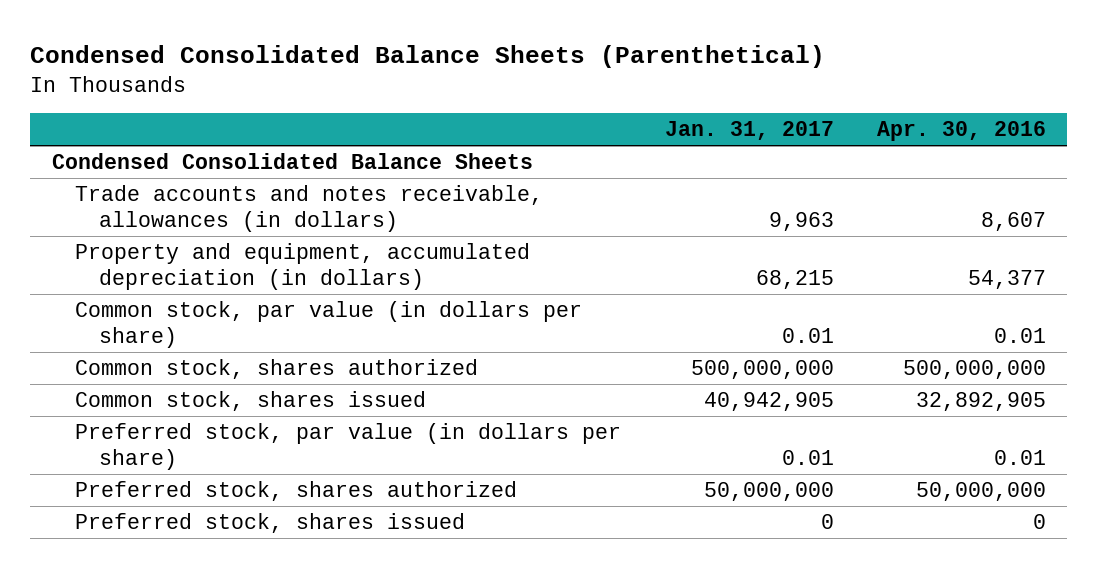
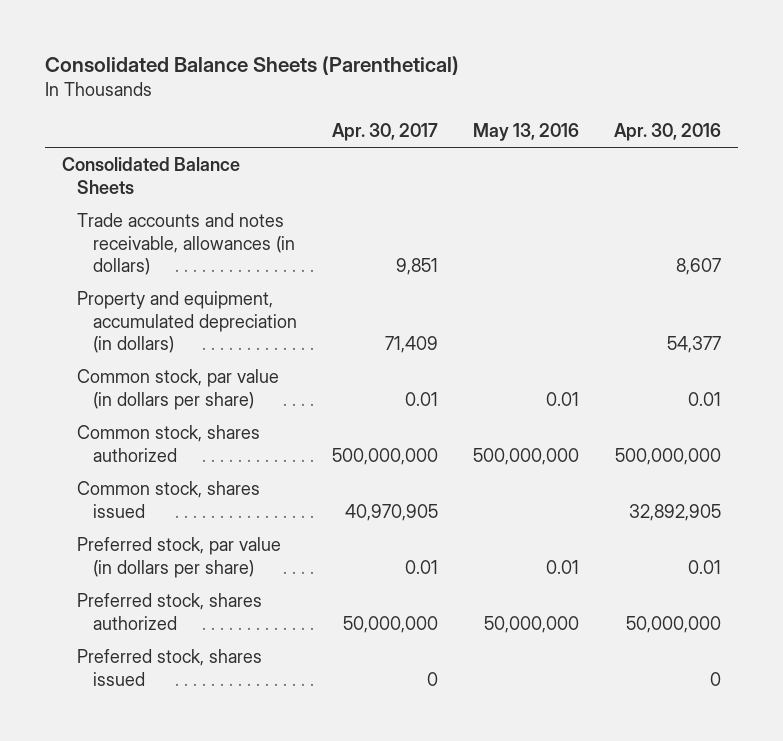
- Condensed Consolidated Balance Sheets (Parenthetical)
+ Consolidated Balance Sheets (Parenthetical)
- | Jan. 31, 2017 | Apr. 30, 2016
+ | Apr. 30, 2017 | May 13, 2016 | Apr. 30, 2016
- Condensed Consolidated Balance Sheets
+ Consolidated Balance Sheets

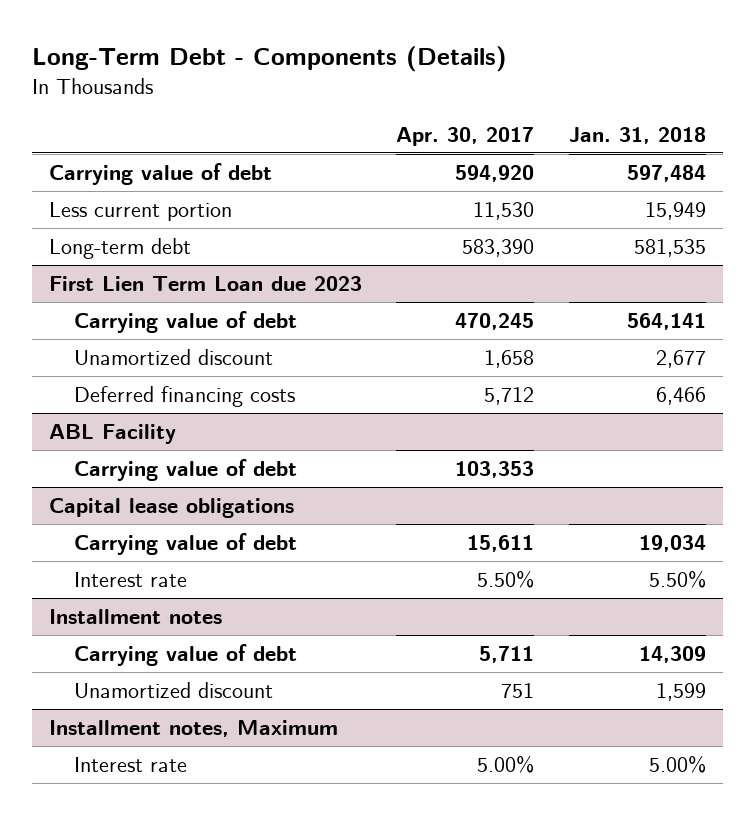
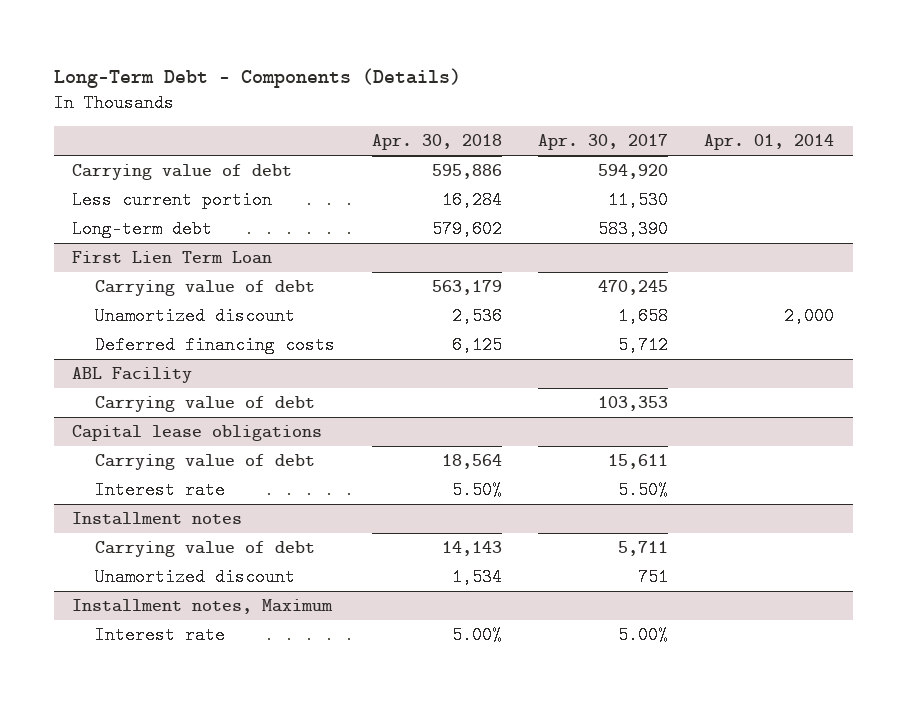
- | Apr. 30, 2017 | Jan. 31, 2018
+ | Apr. 30, 2018 | Apr. 30, 2017 | Apr. 01, 2014
- First Lien Term Loan due 2023
+ First Lien Term Loan

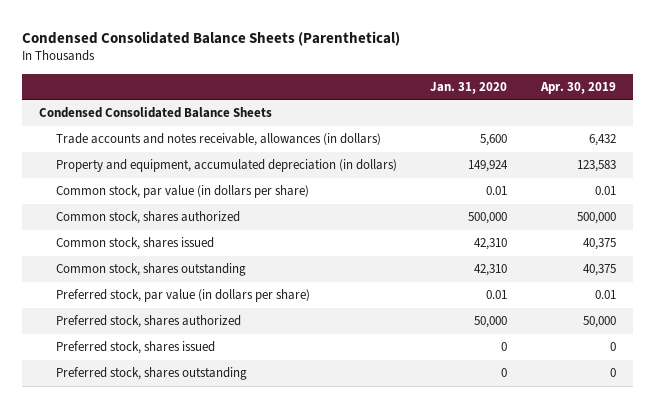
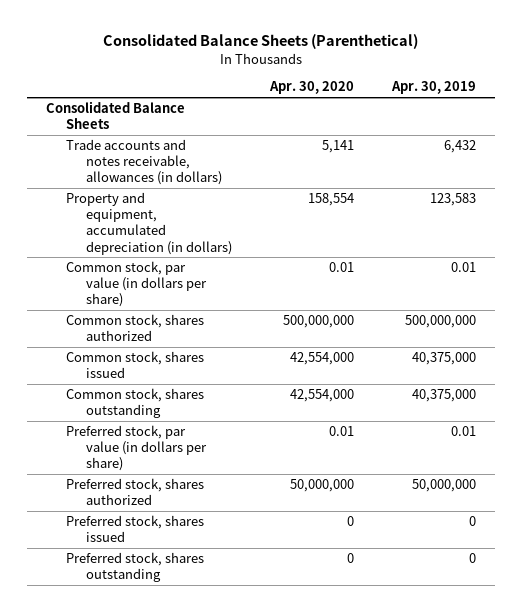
- Condensed Consolidated Balance Sheets (Parenthetical)
+ Consolidated Balance Sheets (Parenthetical)
- | Jan. 31, 2020 | Apr. 30, 2019
+ | Apr. 30, 2020 | Apr. 30, 2019
- Condensed Consolidated Balance Sheets
+ Consolidated Balance Sheets
- Common stock, shares authorized | 500,000 | 500,000
- Common stock, shares issued | 42,310 | 40,375
- Common stock, shares outstanding | 42,310 | 40,375
+ Common stock, shares authorized | 500,000,000 | 500,000,000
+ Common stock, shares issued | 42,554,000 | 40,375,000
+ Common stock, shares outstanding | 42,554,000 | 40,375,000
- Preferred stock, shares authorized | 50,000 | 50,000
+ Preferred stock, shares authorized | 50,000,000 | 50,000,000

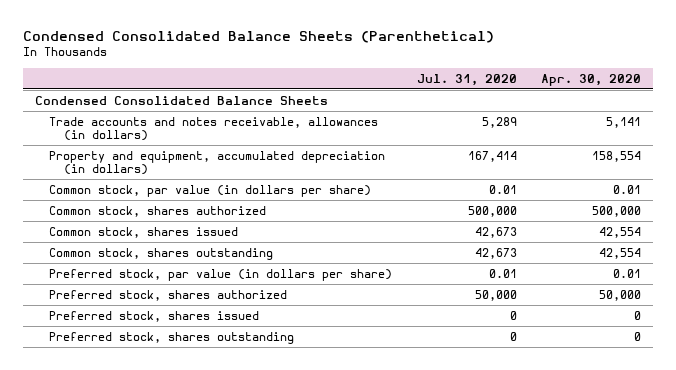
- Consolidated Balance Sheets (Parenthetical)
+ Condensed Consolidated Balance Sheets (Parenthetical)
- | Apr. 30, 2020 | Apr. 30, 2019
+ | Jul. 31, 2020 | Apr. 30, 2020
- Consolidated Balance Sheets
+ Condensed Consolidated Balance Sheets
- Common stock, shares authorized | 500,000,000 | 500,000,000
- Common stock, shares issued | 42,554,000 | 40,375,000
- Common stock, shares outstanding | 42,554,000 | 40,375,000
+ Common stock, shares authorized | 500,000 | 500,000
+ Common stock, shares issued | 42,673 | 42,554
+ Common stock, shares outstanding | 42,673 | 42,554
- Preferred stock, shares authorized | 50,000,000 | 50,000,000
+ Preferred stock, shares authorized | 50,000 | 50,000

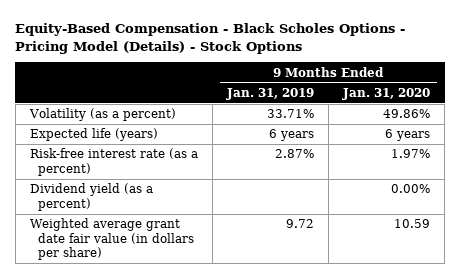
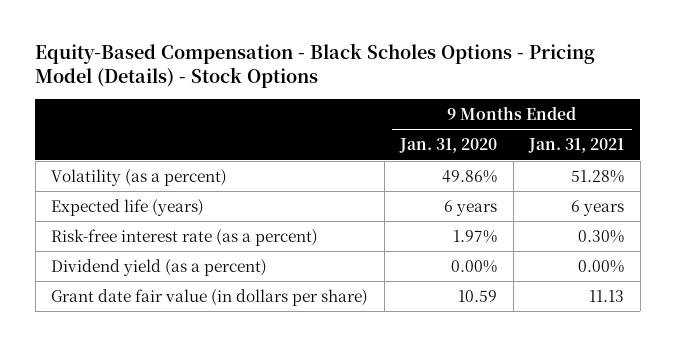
- | 9 Months Ended Jan. 31, 2019 | 9 Months Ended Jan. 31, 2020
+ | 9 Months Ended Jan. 31, 2020 | 9 Months Ended Jan. 31, 2021
- Weighted average grant date fair value (in dollars per share) | 9.72 | 10.59
+ Grant date fair value (in dollars per share) | 10.59 | 11.13

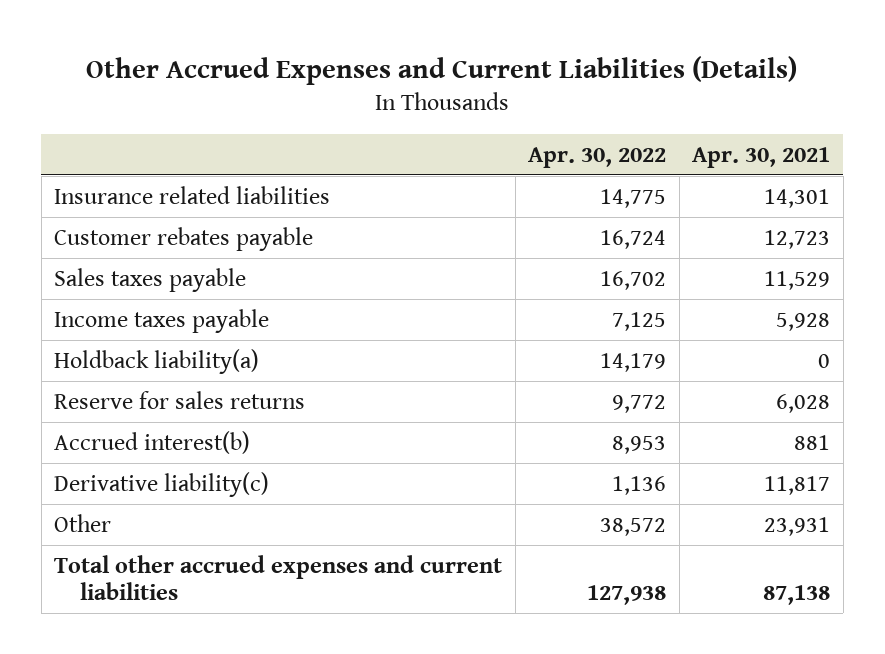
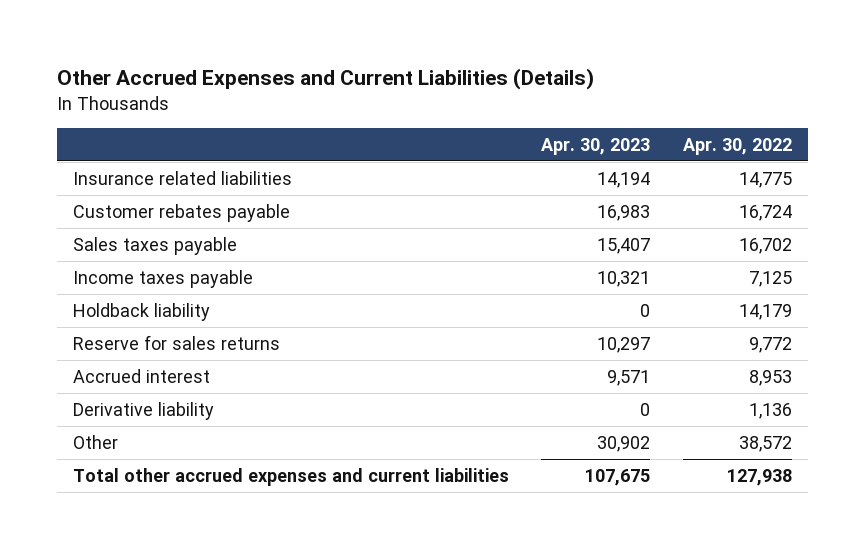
- | Apr. 30, 2022 | Apr. 30, 2021
+ | Apr. 30, 2023 | Apr. 30, 2022
- Holdback liability(a) | 14,179 | 0
+ Holdback liability | 0 | 14,179
- Accrued interest(b) | 8,953 | 881
- Derivative liability(c) | 1,136 | 11,817
+ Accrued interest | 9,571 | 8,953
+ Derivative liability | 0 | 1,136

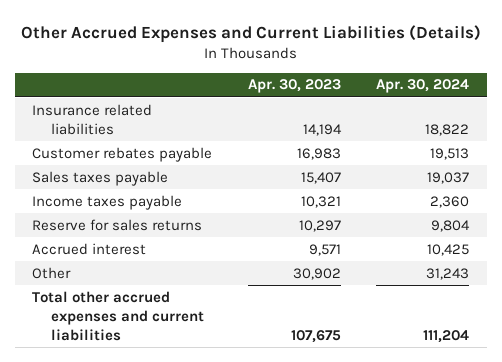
- | Apr. 30, 2023 | Apr. 30, 2022
+ | Apr. 30, 2023 | Apr. 30, 2024
- Holdback liability | 0 | 14,179
- Derivative liability | 0 | 1,136

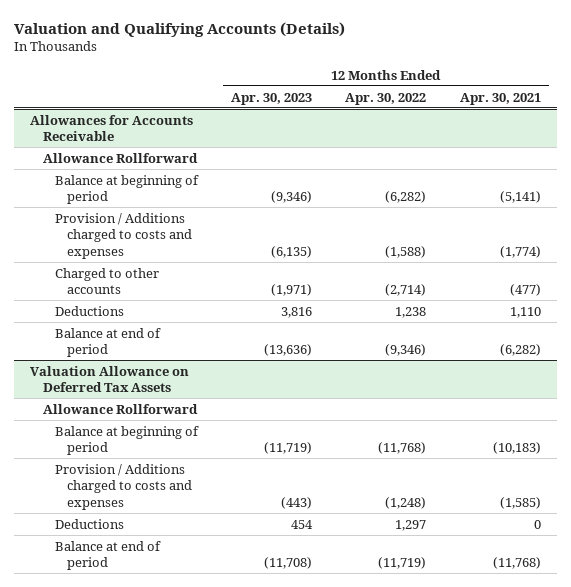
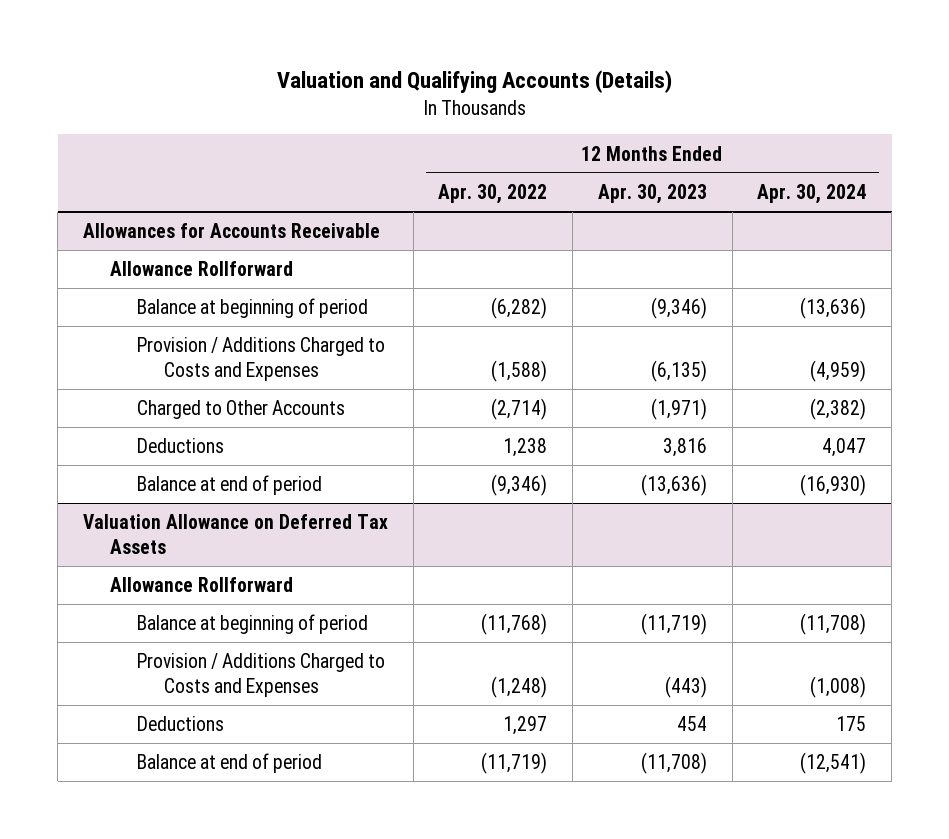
- | 12 Months Ended Apr. 30, 2023 | 12 Months Ended Apr. 30, 2022 | 12 Months Ended Apr. 30, 2021
+ | 12 Months Ended Apr. 30, 2022 | 12 Months Ended Apr. 30, 2023 | 12 Months Ended Apr. 30, 2024
@ Allowances for Accounts Receivable
- Provision / Additions charged to costs and expenses | (6,135) | (1,588) | (1,774)
- Charged to other accounts | (1,971) | (2,714) | (477)
+ Provision / Additions Charged to Costs and Expenses | (1,588) | (6,135) | (4,959)
+ Charged to Other Accounts | (2,714) | (1,971) | (2,382)
@ Valuation Allowance on Deferred Tax Assets
- Provision / Additions charged to costs and expenses | (443) | (1,248) | (1,585)
+ Provision / Additions Charged to Costs and Expenses | (1,248) | (443) | (1,008)

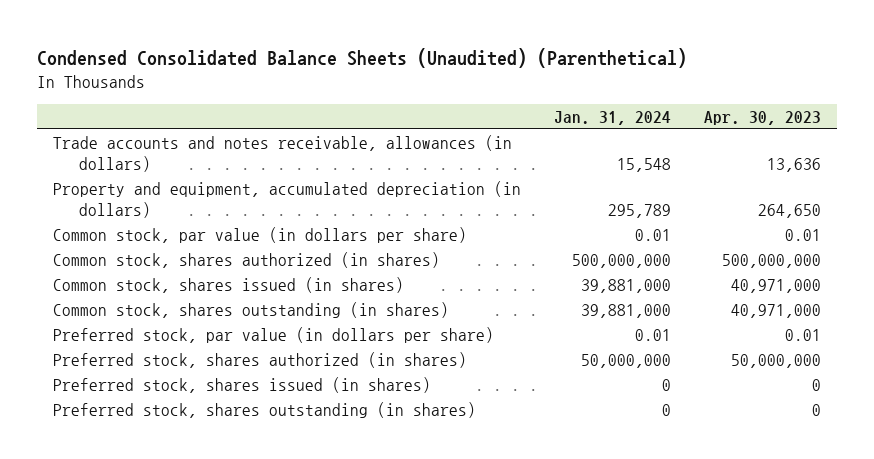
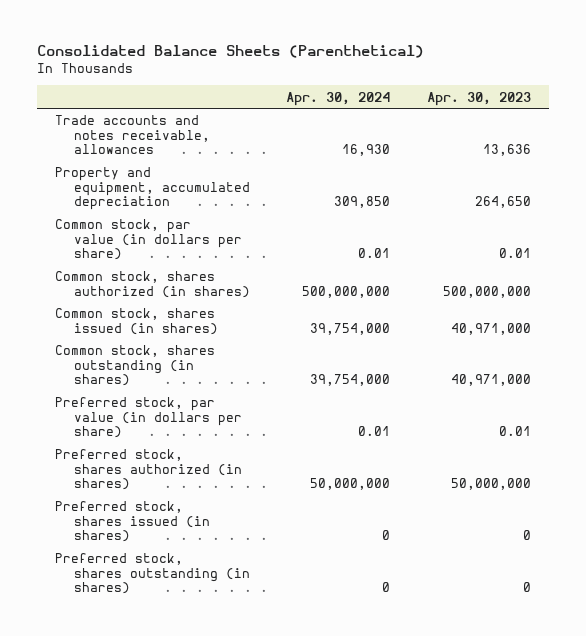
- Condensed Consolidated Balance Sheets (Unaudited) (Parenthetical)
+ Consolidated Balance Sheets (Parenthetical)
- | Jan. 31, 2024 | Apr. 30, 2023
+ | Apr. 30, 2024 | Apr. 30, 2023
- Trade accounts and notes receivable, allowances (in dollars) | 15,548 | 13,636
- Property and equipment, accumulated depreciation (in dollars) | 295,789 | 264,650
+ Trade accounts and notes receivable, allowances | 16,930 | 13,636
+ Property and equipment, accumulated depreciation | 309,850 | 264,650

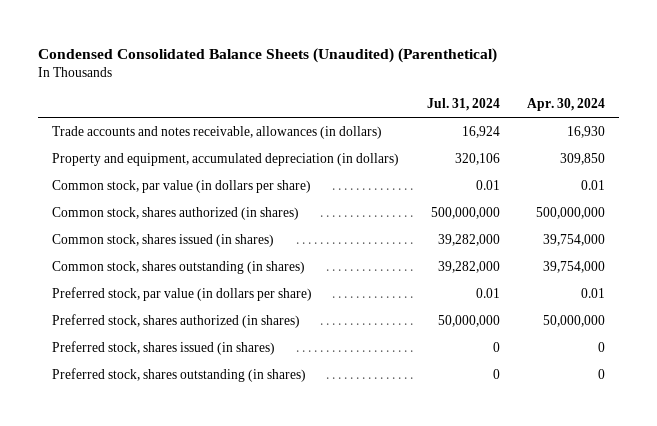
- Consolidated Balance Sheets (Parenthetical)
+ Condensed Consolidated Balance Sheets (Unaudited) (Parenthetical)
- | Apr. 30, 2024 | Apr. 30, 2023
+ | Jul. 31, 2024 | Apr. 30, 2024
- Trade accounts and notes receivable, allowances | 16,930 | 13,636
- Property and equipment, accumulated depreciation | 309,850 | 264,650
+ Trade accounts and notes receivable, allowances (in dollars) | 16,924 | 16,930
+ Property and equipment, accumulated depreciation (in dollars) | 320,106 | 309,850

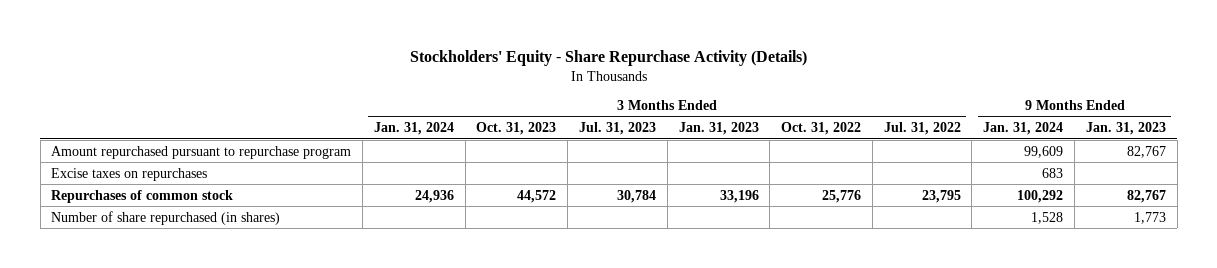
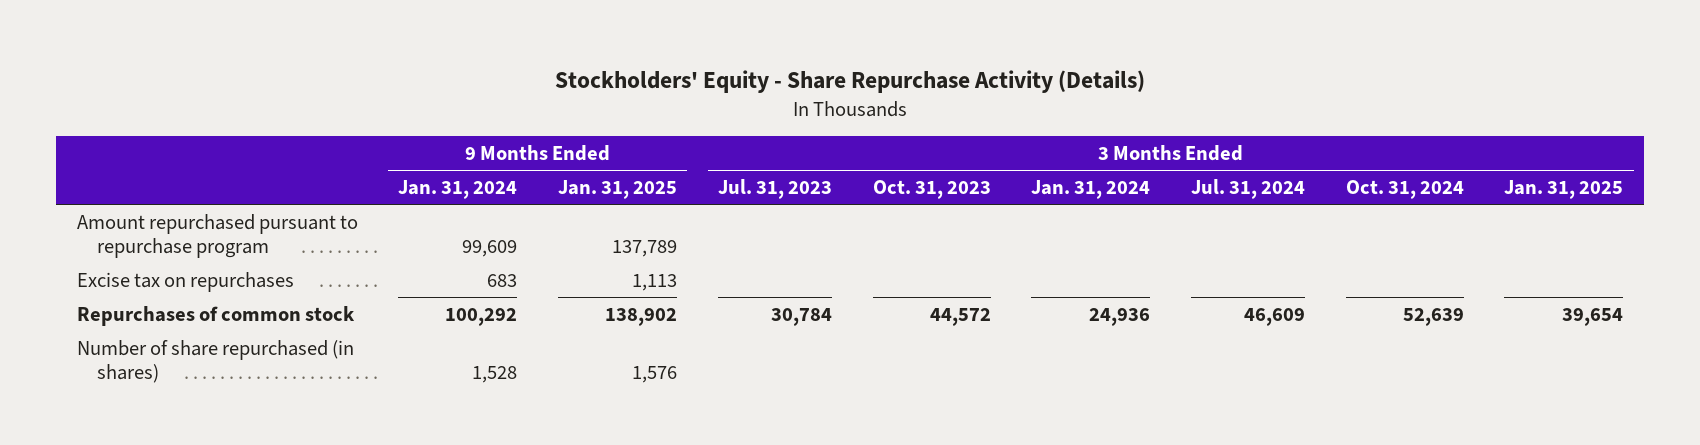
- | 3 Months Ended Jan. 31, 2024 | 3 Months Ended Oct. 31, 2023 | 3 Months Ended Jul. 31, 2023 | 3 Months Ended Jan. 31, 2023 | 3 Months Ended Oct. 31, 2022 | 3 Months Ended Jul. 31, 2022 | 9 Months Ended Jan. 31, 2024 | 9 Months Ended Jan. 31, 2023
+ | 9 Months Ended Jan. 31, 2024 | 9 Months Ended Jan. 31, 2025 | 3 Months Ended Jul. 31, 2023 | 3 Months Ended Oct. 31, 2023 | 3 Months Ended Jan. 31, 2024 | 3 Months Ended Jul. 31, 2024 | 3 Months Ended Oct. 31, 2024 | 3 Months Ended Jan. 31, 2025
- Excise taxes on repurchases | | | | | | | 683 |
+ Excise tax on repurchases | 683 | 1,113 | | | | | |

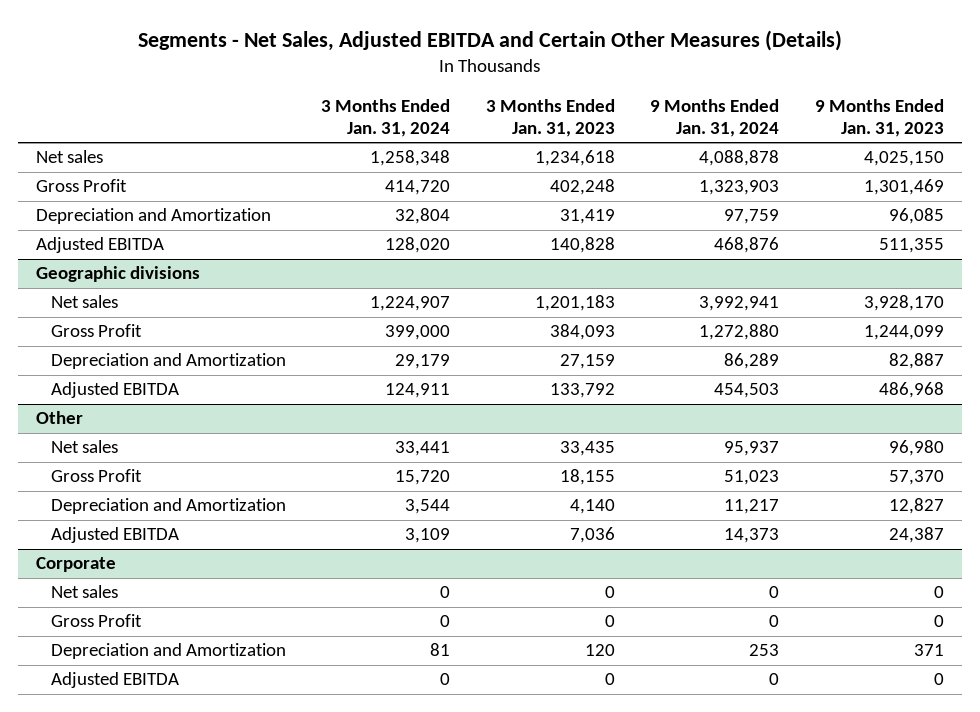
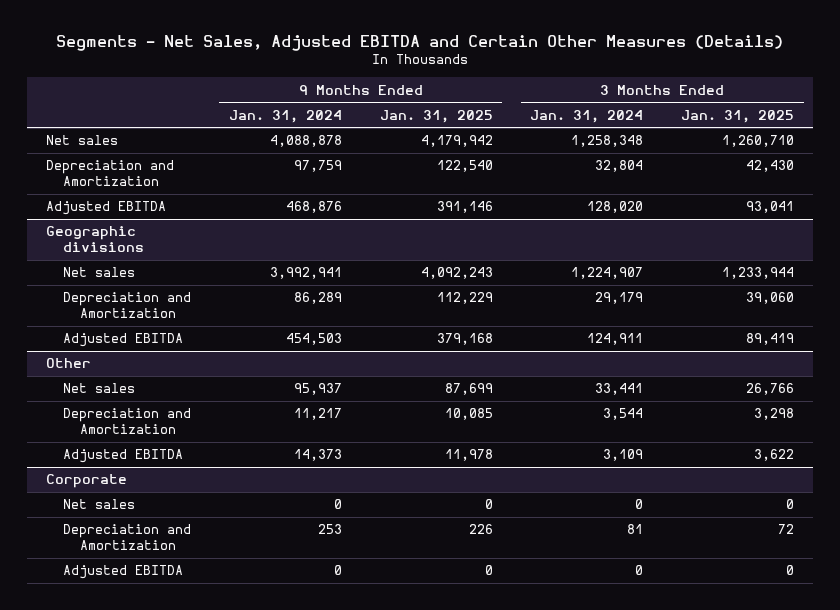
- | 3 Months Ended Jan. 31, 2024 | 3 Months Ended Jan. 31, 2023 | 9 Months Ended Jan. 31, 2024 | 9 Months Ended Jan. 31, 2023
+ | 9 Months Ended Jan. 31, 2024 | 9 Months Ended Jan. 31, 2025 | 3 Months Ended Jan. 31, 2024 | 3 Months Ended Jan. 31, 2025
- Gross Profit | 414,720 | 402,248 | 1,323,903 | 1,301,469
@ Geographic divisions
- Gross Profit | 399,000 | 384,093 | 1,272,880 | 1,244,099
@ Other
- Gross Profit | 15,720 | 18,155 | 51,023 | 57,370
@ Corporate
- Gross Profit | 0 | 0 | 0 | 0

